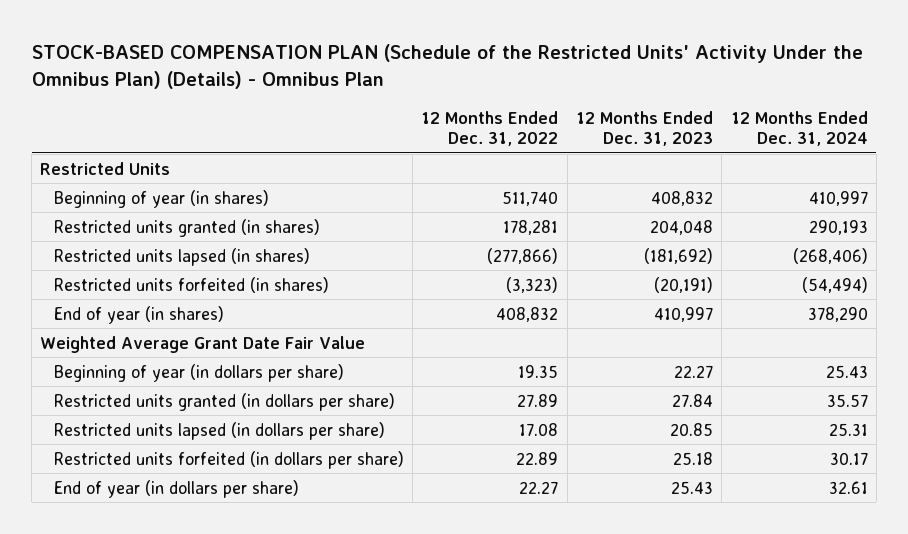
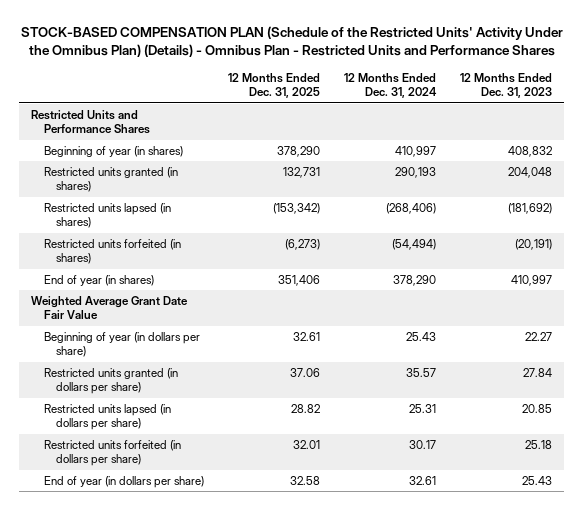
- STOCK-BASED COMPENSATION PLAN (Schedule of the Restricted Units' Activity Under the Omnibus Plan) (Details) - Omnibus Plan
+ STOCK-BASED COMPENSATION PLAN (Schedule of the Restricted Units' Activity Under the Omnibus Plan) (Details) - Omnibus Plan - Restricted Units and Performance Shares
- | 12 Months Ended Dec. 31, 2022 | 12 Months Ended Dec. 31, 2023 | 12 Months Ended Dec. 31, 2024
+ | 12 Months Ended Dec. 31, 2025 | 12 Months Ended Dec. 31, 2024 | 12 Months Ended Dec. 31, 2023
- Restricted Units
+ Restricted Units and Performance Shares

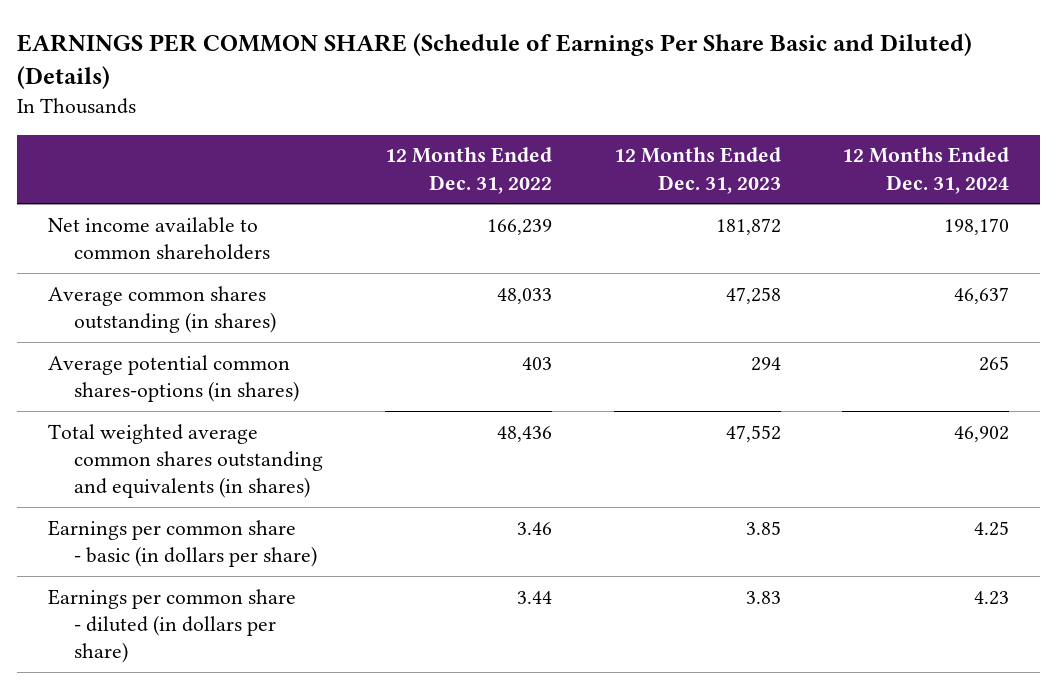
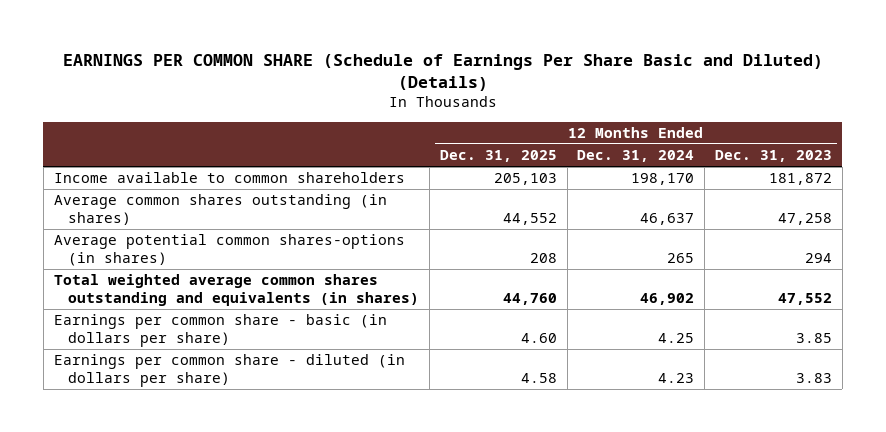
- | 12 Months Ended Dec. 31, 2022 | 12 Months Ended Dec. 31, 2023 | 12 Months Ended Dec. 31, 2024
+ | 12 Months Ended Dec. 31, 2025 | 12 Months Ended Dec. 31, 2024 | 12 Months Ended Dec. 31, 2023
- Net income available to common shareholders | 166,239 | 181,872 | 198,170
+ Income available to common shareholders | 205,103 | 198,170 | 181,872

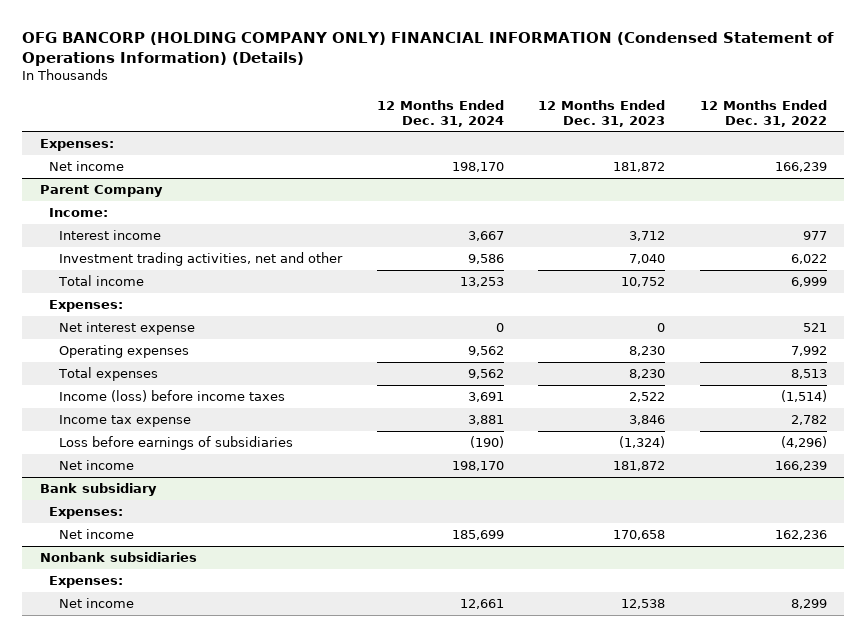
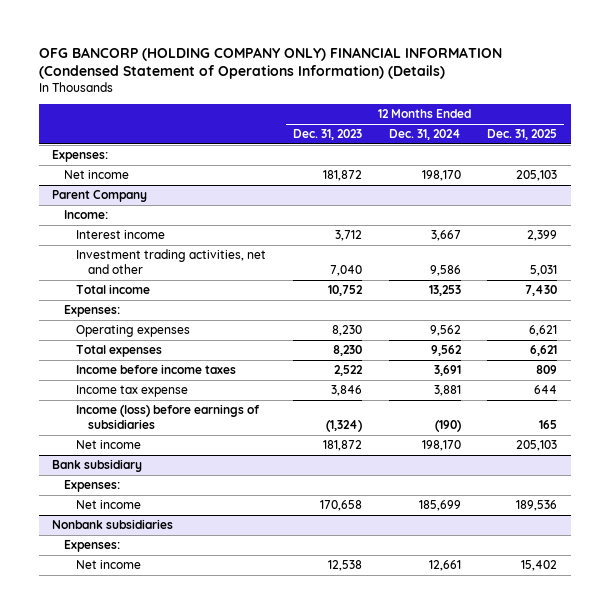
- | 12 Months Ended Dec. 31, 2024 | 12 Months Ended Dec. 31, 2023 | 12 Months Ended Dec. 31, 2022
+ | 12 Months Ended Dec. 31, 2023 | 12 Months Ended Dec. 31, 2024 | 12 Months Ended Dec. 31, 2025
@ Parent Company
- Net interest expense | 0 | 0 | 521
- Income (loss) before income taxes | 3,691 | 2,522 | (1,514)
+ Income before income taxes | 2,522 | 3,691 | 809
- Loss before earnings of subsidiaries | (190) | (1,324) | (4,296)
+ Income (loss) before earnings of subsidiaries | (1,324) | (190) | 165

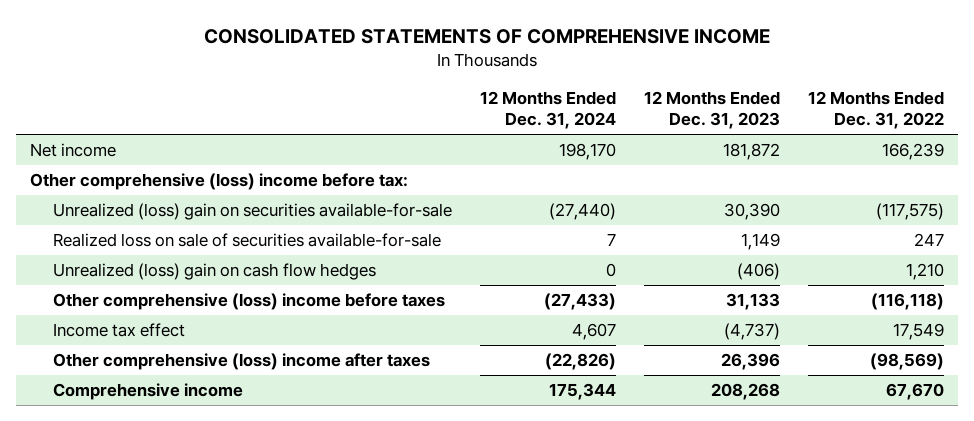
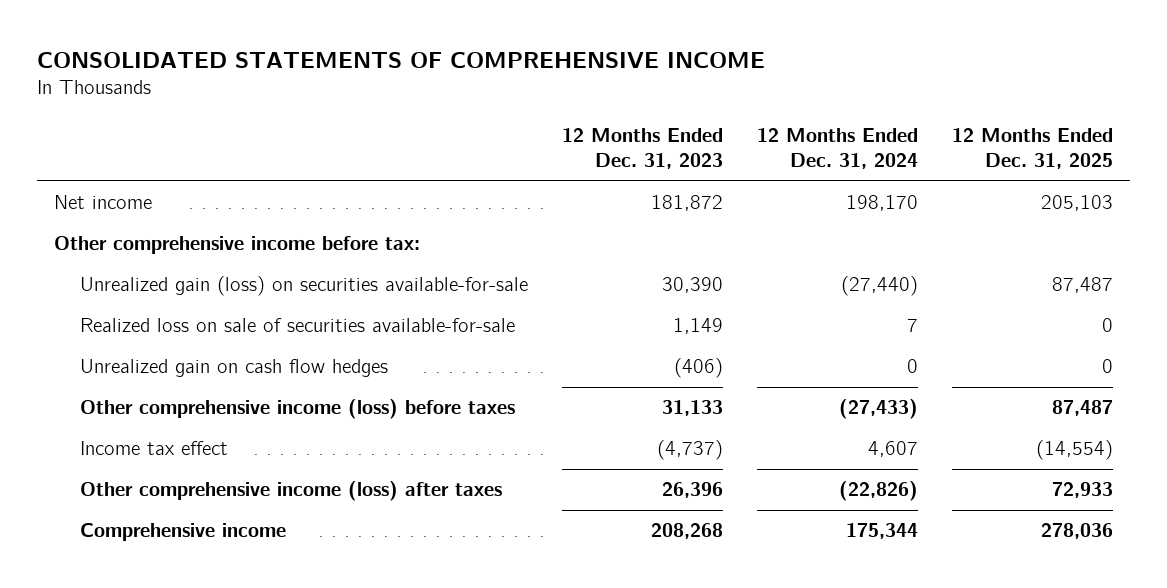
- | 12 Months Ended Dec. 31, 2024 | 12 Months Ended Dec. 31, 2023 | 12 Months Ended Dec. 31, 2022
+ | 12 Months Ended Dec. 31, 2023 | 12 Months Ended Dec. 31, 2024 | 12 Months Ended Dec. 31, 2025
- Other comprehensive (loss) income before tax:
- Unrealized (loss) gain on securities available-for-sale | (27,440) | 30,390 | (117,575)
+ Other comprehensive income before tax:
+ Unrealized gain (loss) on securities available-for-sale | 30,390 | (27,440) | 87,487
- Unrealized (loss) gain on cash flow hedges | 0 | (406) | 1,210
- Other comprehensive (loss) income before taxes | (27,433) | 31,133 | (116,118)
+ Unrealized gain on cash flow hedges | (406) | 0 | 0
+ Other comprehensive income (loss) before taxes | 31,133 | (27,433) | 87,487
- Other comprehensive (loss) income after taxes | (22,826) | 26,396 | (98,569)
+ Other comprehensive income (loss) after taxes | 26,396 | (22,826) | 72,933

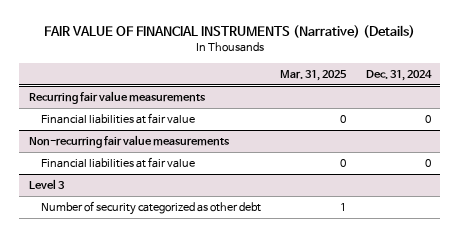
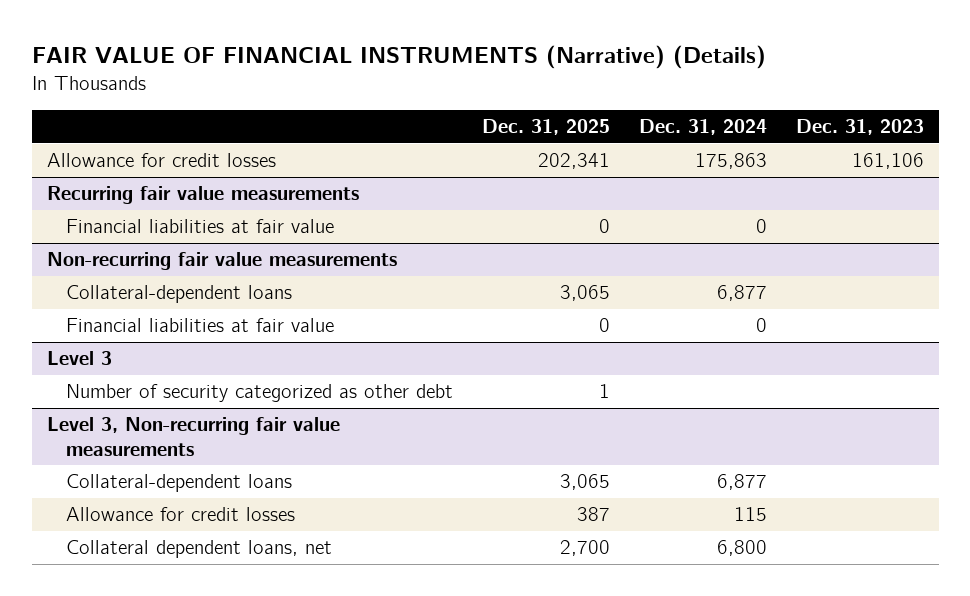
- | Mar. 31, 2025 | Dec. 31, 2024
+ | Dec. 31, 2025 | Dec. 31, 2024 | Dec. 31, 2023
+ Allowance for credit losses | 202,341 | 175,863 | 161,106
@ Non-recurring fair value measurements
+ Collateral-dependent loans | 3,065 | 6,877 |
+ Level 3, Non-recurring fair value measurements
+ Collateral-dependent loans | 3,065 | 6,877 |
+ Allowance for credit losses | 387 | 115 |
+ Collateral dependent loans, net | 2,700 | 6,800 |

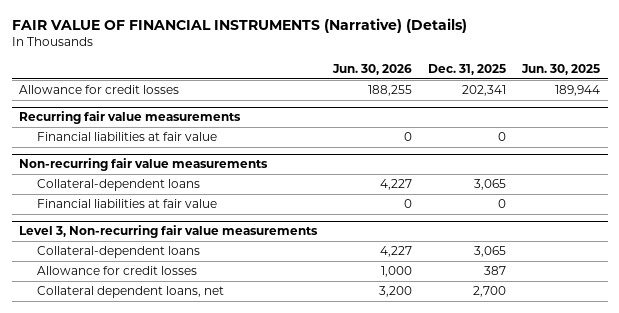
- | Dec. 31, 2025 | Dec. 31, 2024 | Dec. 31, 2023
+ | Jun. 30, 2026 | Dec. 31, 2025 | Jun. 30, 2025
- Level 3
- Number of security categorized as other debt | 1 | |

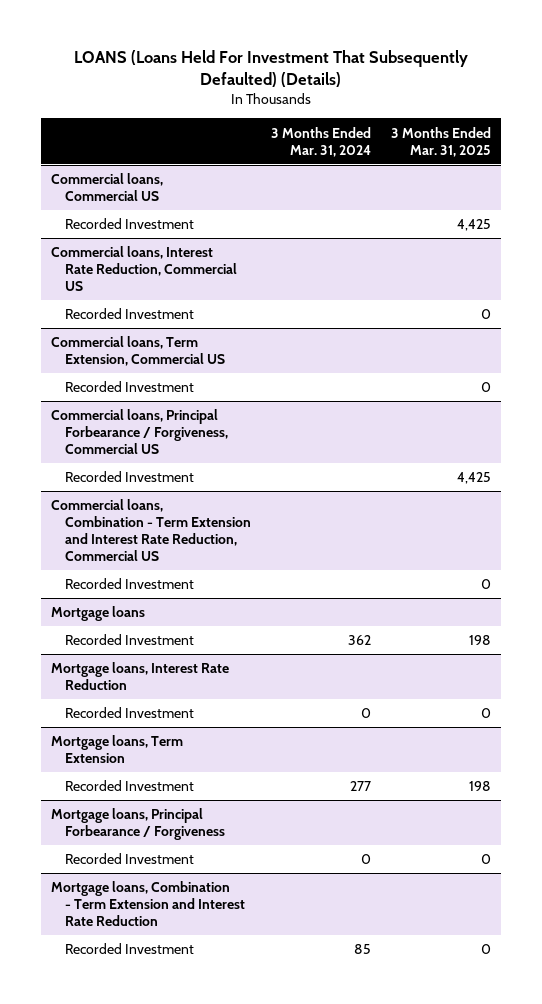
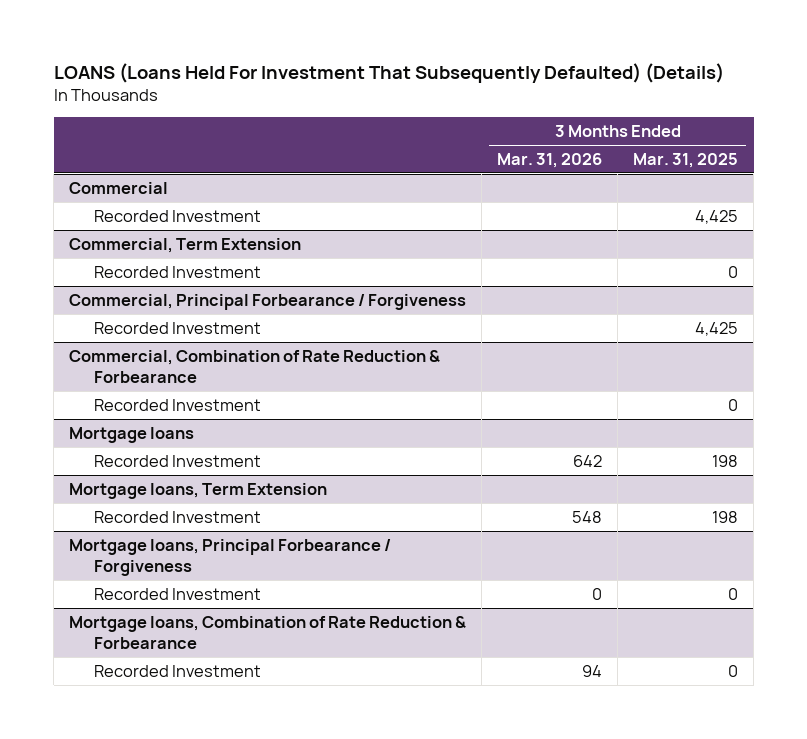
- | 3 Months Ended Mar. 31, 2024 | 3 Months Ended Mar. 31, 2025
+ | 3 Months Ended Mar. 31, 2026 | 3 Months Ended Mar. 31, 2025
- Commercial loans, Commercial US
+ Commercial
- Commercial loans, Interest Rate Reduction, Commercial US
- Recorded Investment | | 0
- Commercial loans, Term Extension, Commercial US
+ Commercial, Term Extension
- Commercial loans, Principal Forbearance / Forgiveness, Commercial US
+ Commercial, Principal Forbearance / Forgiveness
- Commercial loans, Combination - Term Extension and Interest Rate Reduction, Commercial US
+ Commercial, Combination of Rate Reduction & Forbearance
- Mortgage loans, Interest Rate Reduction
- Recorded Investment | 0 | 0
- Mortgage loans, Combination - Term Extension and Interest Rate Reduction
+ Mortgage loans, Combination of Rate Reduction & Forbearance

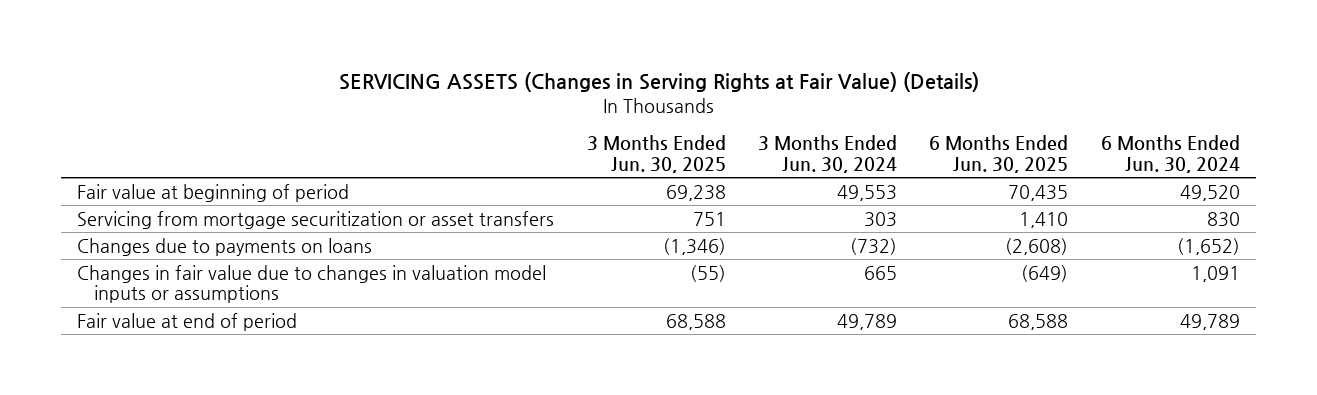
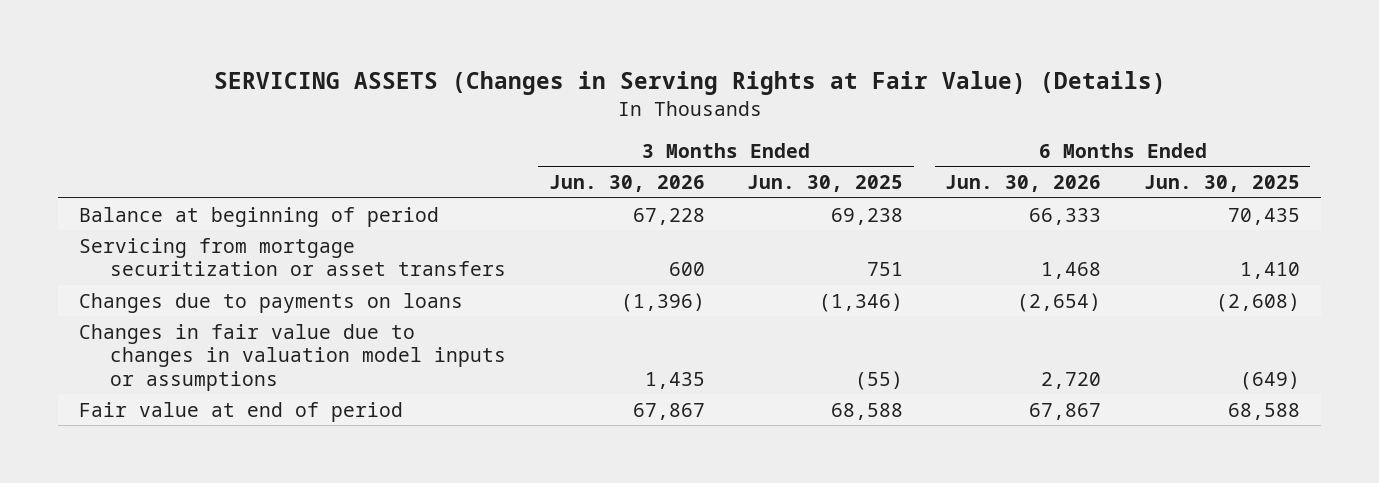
- | 3 Months Ended Jun. 30, 2025 | 3 Months Ended Jun. 30, 2024 | 6 Months Ended Jun. 30, 2025 | 6 Months Ended Jun. 30, 2024
+ | 3 Months Ended Jun. 30, 2026 | 3 Months Ended Jun. 30, 2025 | 6 Months Ended Jun. 30, 2026 | 6 Months Ended Jun. 30, 2025
- Fair value at beginning of period | 69,238 | 49,553 | 70,435 | 49,520
+ Balance at beginning of period | 67,228 | 69,238 | 66,333 | 70,435

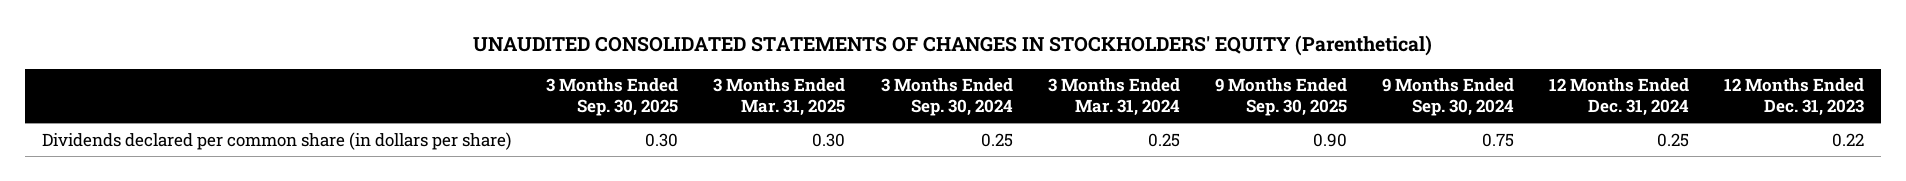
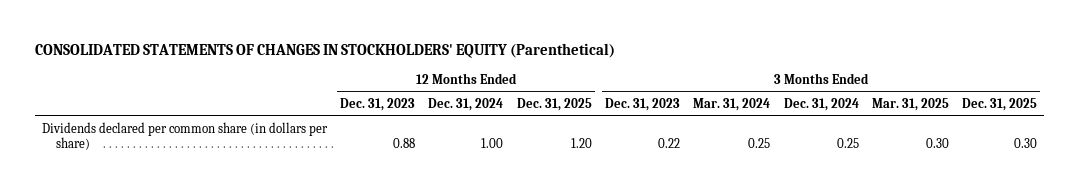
- UNAUDITED CONSOLIDATED STATEMENTS OF CHANGES IN STOCKHOLDERS' EQUITY (Parenthetical)
+ CONSOLIDATED STATEMENTS OF CHANGES IN STOCKHOLDERS' EQUITY (Parenthetical)
- | 3 Months Ended Sep. 30, 2025 | 3 Months Ended Mar. 31, 2025 | 3 Months Ended Sep. 30, 2024 | 3 Months Ended Mar. 31, 2024 | 9 Months Ended Sep. 30, 2025 | 9 Months Ended Sep. 30, 2024 | 12 Months Ended Dec. 31, 2024 | 12 Months Ended Dec. 31, 2023
+ | 12 Months Ended Dec. 31, 2023 | 12 Months Ended Dec. 31, 2024 | 12 Months Ended Dec. 31, 2025 | 3 Months Ended Dec. 31, 2023 | 3 Months Ended Mar. 31, 2024 | 3 Months Ended Dec. 31, 2024 | 3 Months Ended Mar. 31, 2025 | 3 Months Ended Dec. 31, 2025
- Dividends declared per common share (in dollars per share) | 0.30 | 0.30 | 0.25 | 0.25 | 0.90 | 0.75 | 0.25 | 0.22
+ Dividends declared per common share (in dollars per share) | 0.88 | 1.00 | 1.20 | 0.22 | 0.25 | 0.25 | 0.30 | 0.30

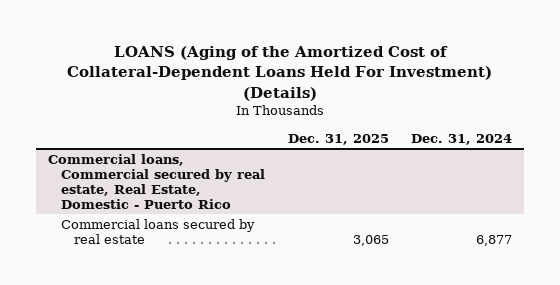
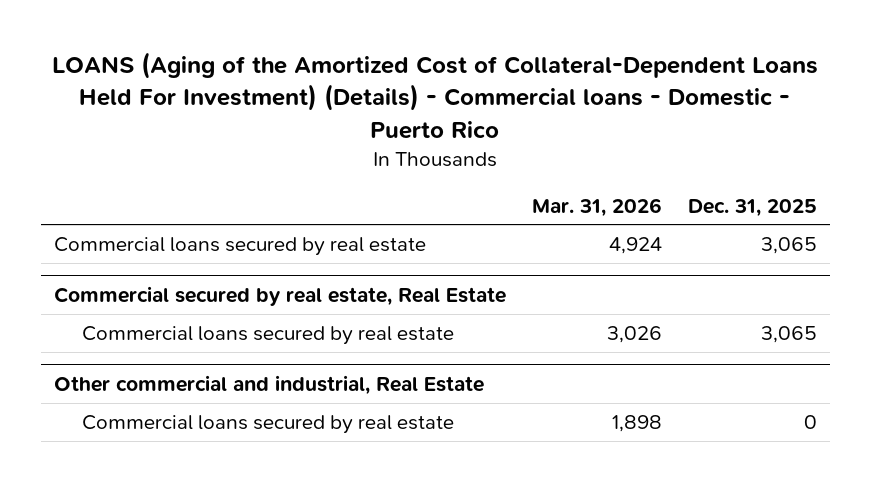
- LOANS (Aging of the Amortized Cost of Collateral-Dependent Loans Held For Investment) (Details)
+ LOANS (Aging of the Amortized Cost of Collateral-Dependent Loans Held For Investment) (Details) - Commercial loans - Domestic - Puerto Rico
- | Dec. 31, 2025 | Dec. 31, 2024
+ | Mar. 31, 2026 | Dec. 31, 2025
- Commercial loans, Commercial secured by real estate, Real Estate, Domestic - Puerto Rico
+ Commercial secured by real estate, Real Estate
+ Commercial loans secured by real estate | 3,026 | 3,065
+ Other commercial and industrial, Real Estate
+ Commercial loans secured by real estate | 1,898 | 0

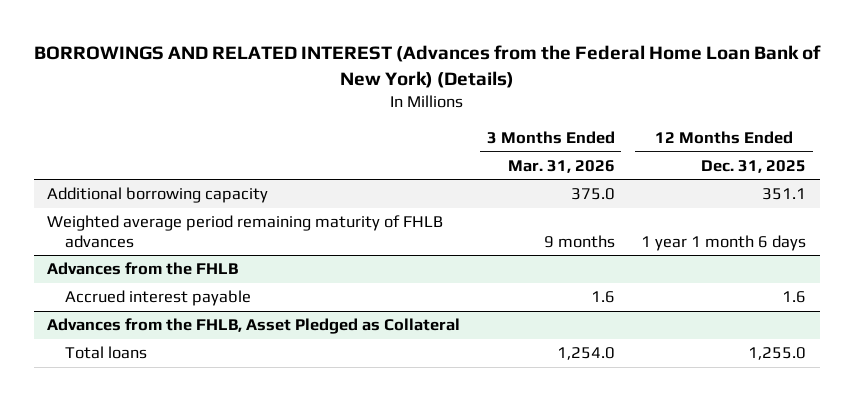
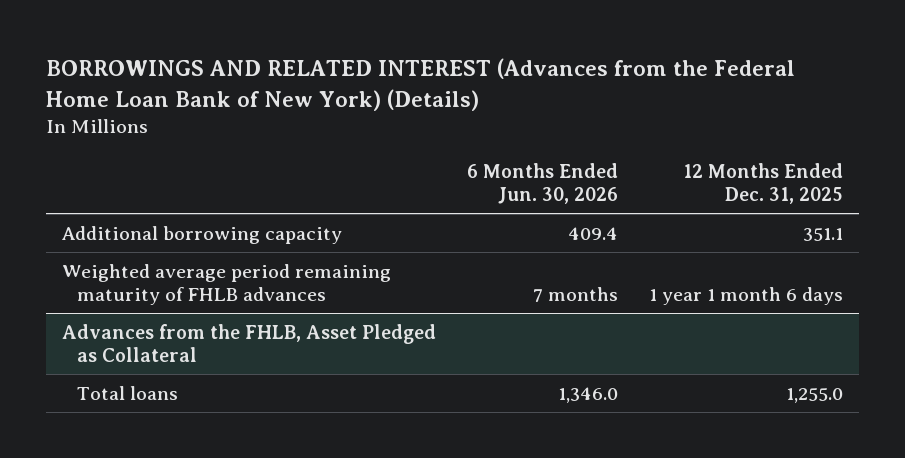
- | 3 Months Ended Mar. 31, 2026 | 12 Months Ended Dec. 31, 2025
+ | 6 Months Ended Jun. 30, 2026 | 12 Months Ended Dec. 31, 2025
- Advances from the FHLB
- Accrued interest payable | 1.6 | 1.6

